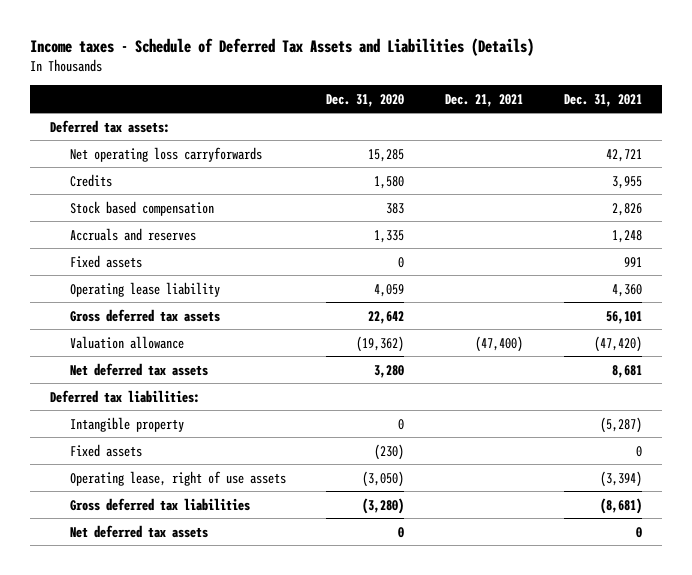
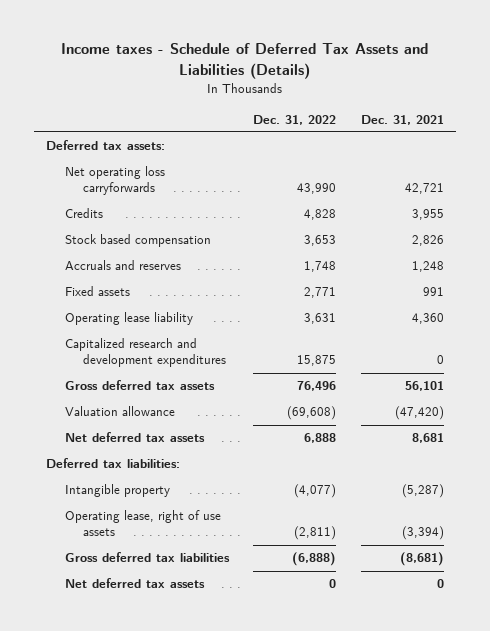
- | Dec. 31, 2020 | Dec. 21, 2021 | Dec. 31, 2021
+ | Dec. 31, 2022 | Dec. 31, 2021
+ Capitalized research and development expenditures | 15,875 | 0
- Fixed assets | (230) | | 0

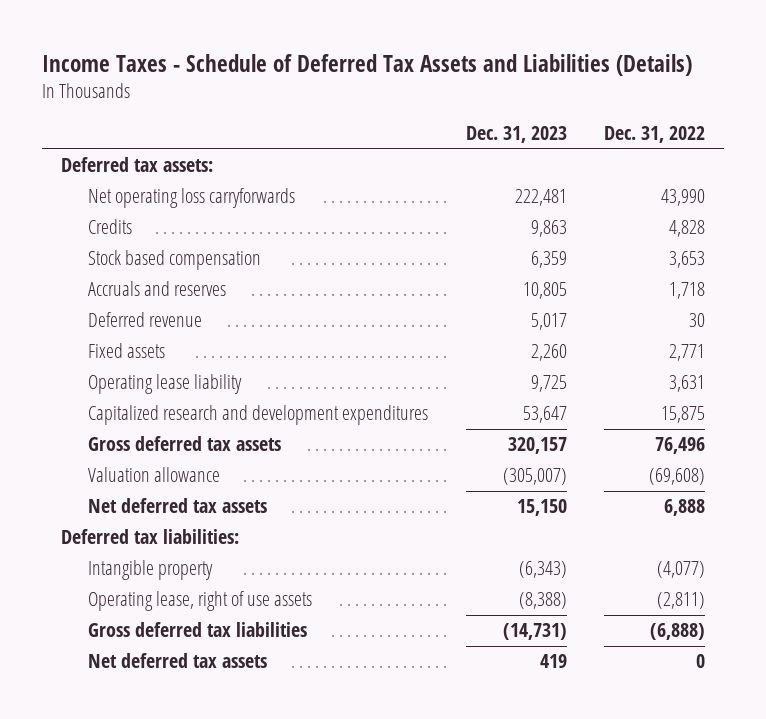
- Income taxes - Schedule of Deferred Tax Assets and Liabilities (Details)
+ Income Taxes - Schedule of Deferred Tax Assets and Liabilities (Details)
- | Dec. 31, 2022 | Dec. 31, 2021
+ | Dec. 31, 2023 | Dec. 31, 2022
- Accruals and reserves | 1,748 | 1,248
+ Accruals and reserves | 10,805 | 1,718
+ Deferred revenue | 5,017 | 30

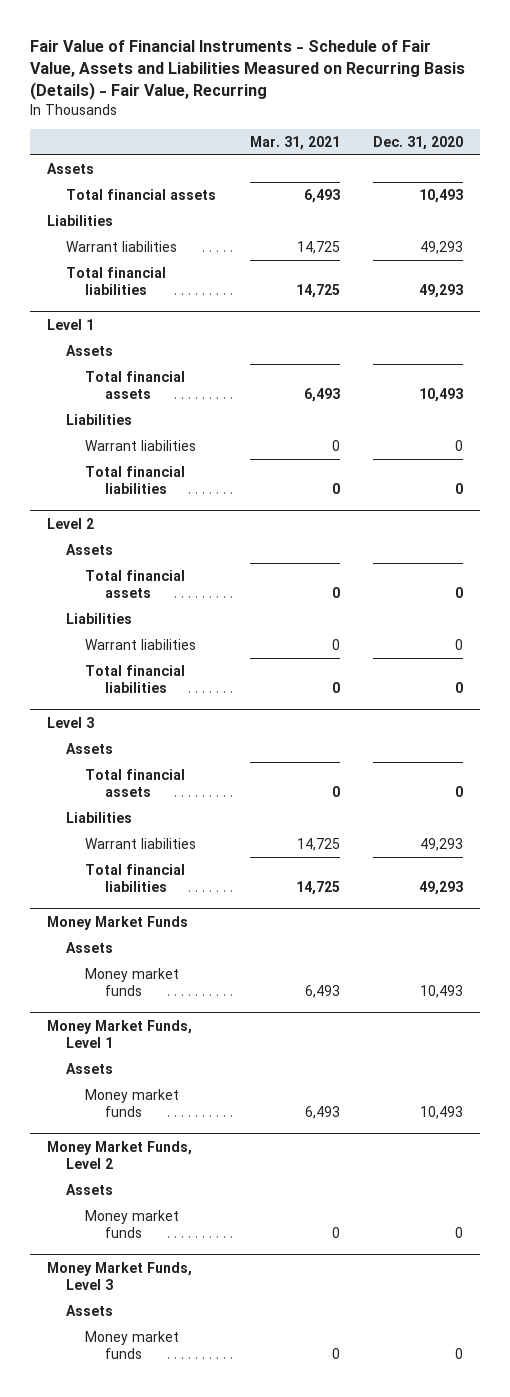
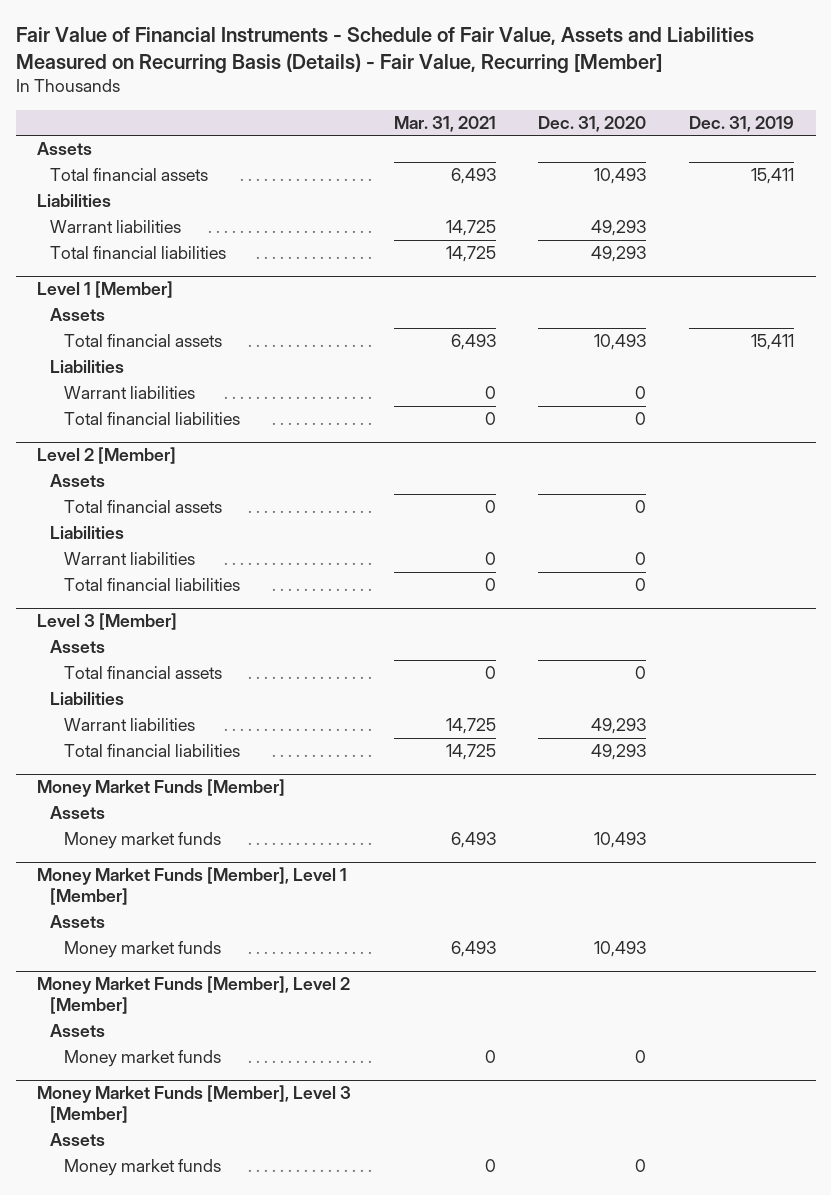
- Fair Value of Financial Instruments - Schedule of Fair Value, Assets and Liabilities Measured on Recurring Basis (Details) - Fair Value, Recurring
+ Fair Value of Financial Instruments - Schedule of Fair Value, Assets and Liabilities Measured on Recurring Basis (Details) - Fair Value, Recurring [Member]
- | Mar. 31, 2021 | Dec. 31, 2020
+ | Mar. 31, 2021 | Dec. 31, 2020 | Dec. 31, 2019
- Level 1
+ Level 1 [Member]
- Level 2
+ Level 2 [Member]
- Level 3
+ Level 3 [Member]
- Money Market Funds
+ Money Market Funds [Member]
- Money Market Funds, Level 1
+ Money Market Funds [Member], Level 1 [Member]
- Money Market Funds, Level 2
+ Money Market Funds [Member], Level 2 [Member]
- Money Market Funds, Level 3
+ Money Market Funds [Member], Level 3 [Member]

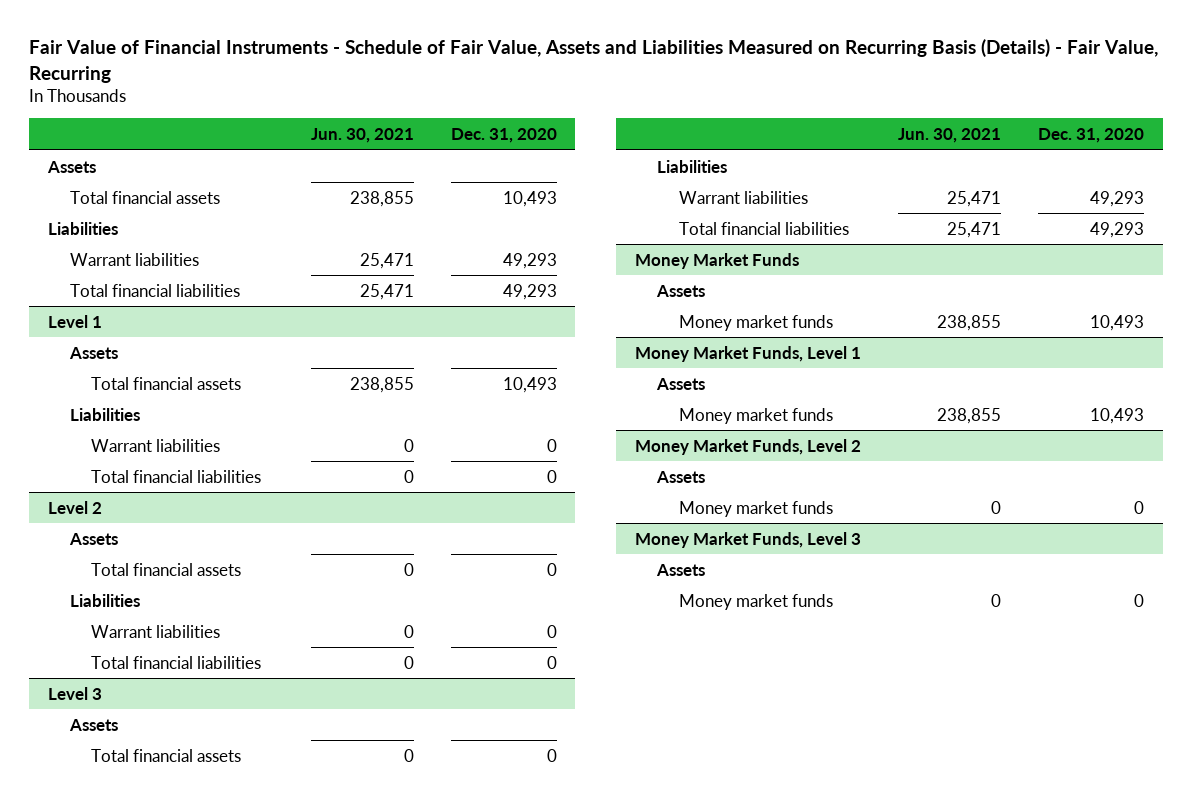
- Fair Value of Financial Instruments - Schedule of Fair Value, Assets and Liabilities Measured on Recurring Basis (Details) - Fair Value, Recurring [Member]
+ Fair Value of Financial Instruments - Schedule of Fair Value, Assets and Liabilities Measured on Recurring Basis (Details) - Fair Value, Recurring
- | Mar. 31, 2021 | Dec. 31, 2020 | Dec. 31, 2019
+ | Jun. 30, 2021 | Dec. 31, 2020
- Level 1 [Member]
+ Level 1
- Level 2 [Member]
+ Level 2
- Level 3 [Member]
+ Level 3
- Money Market Funds [Member]
+ Money Market Funds
- Money Market Funds [Member], Level 1 [Member]
+ Money Market Funds, Level 1
- Money Market Funds [Member], Level 2 [Member]
+ Money Market Funds, Level 2
- Money Market Funds [Member], Level 3 [Member]
+ Money Market Funds, Level 3

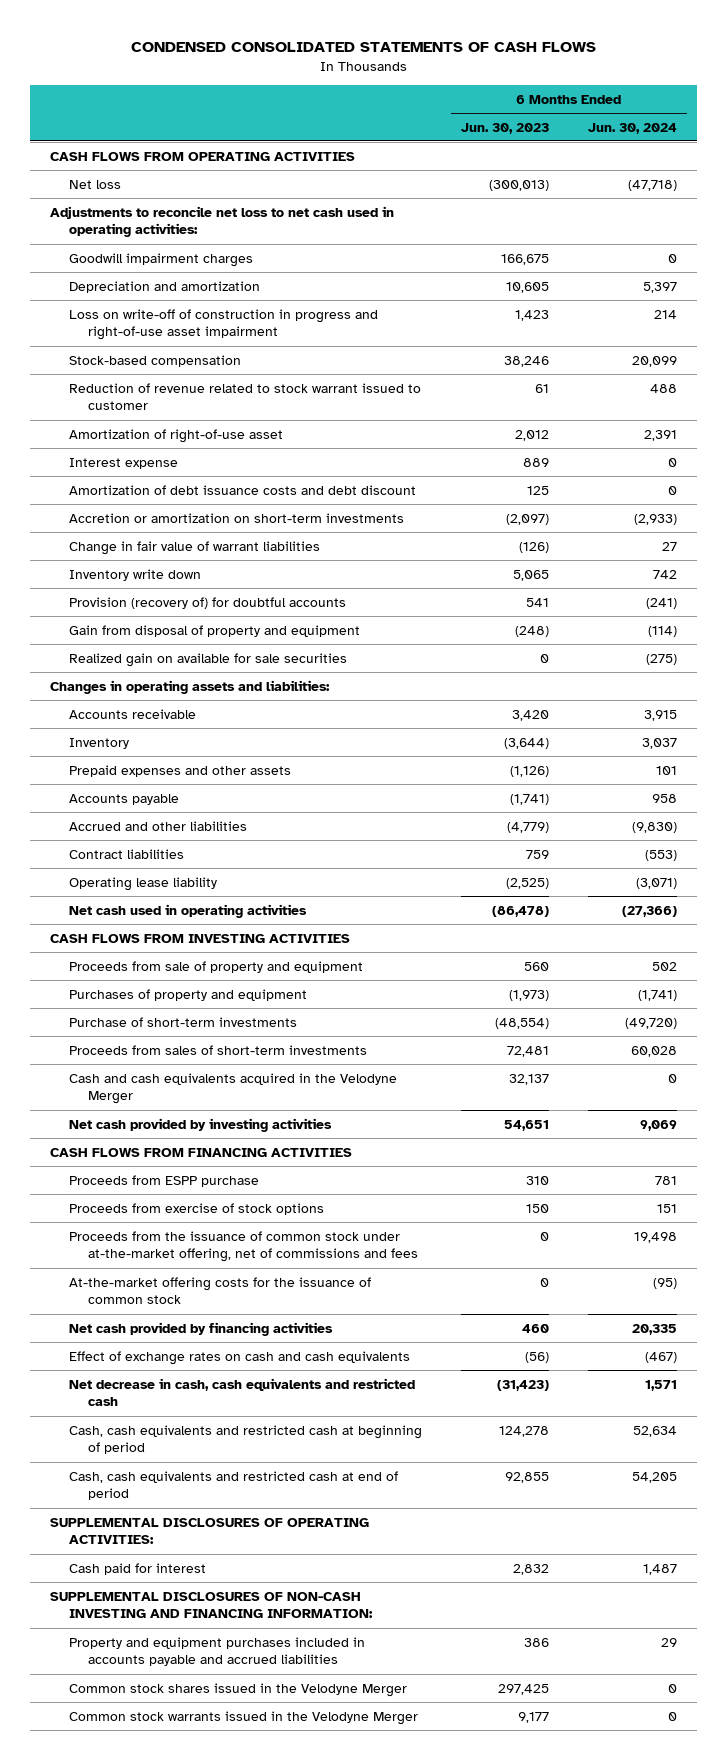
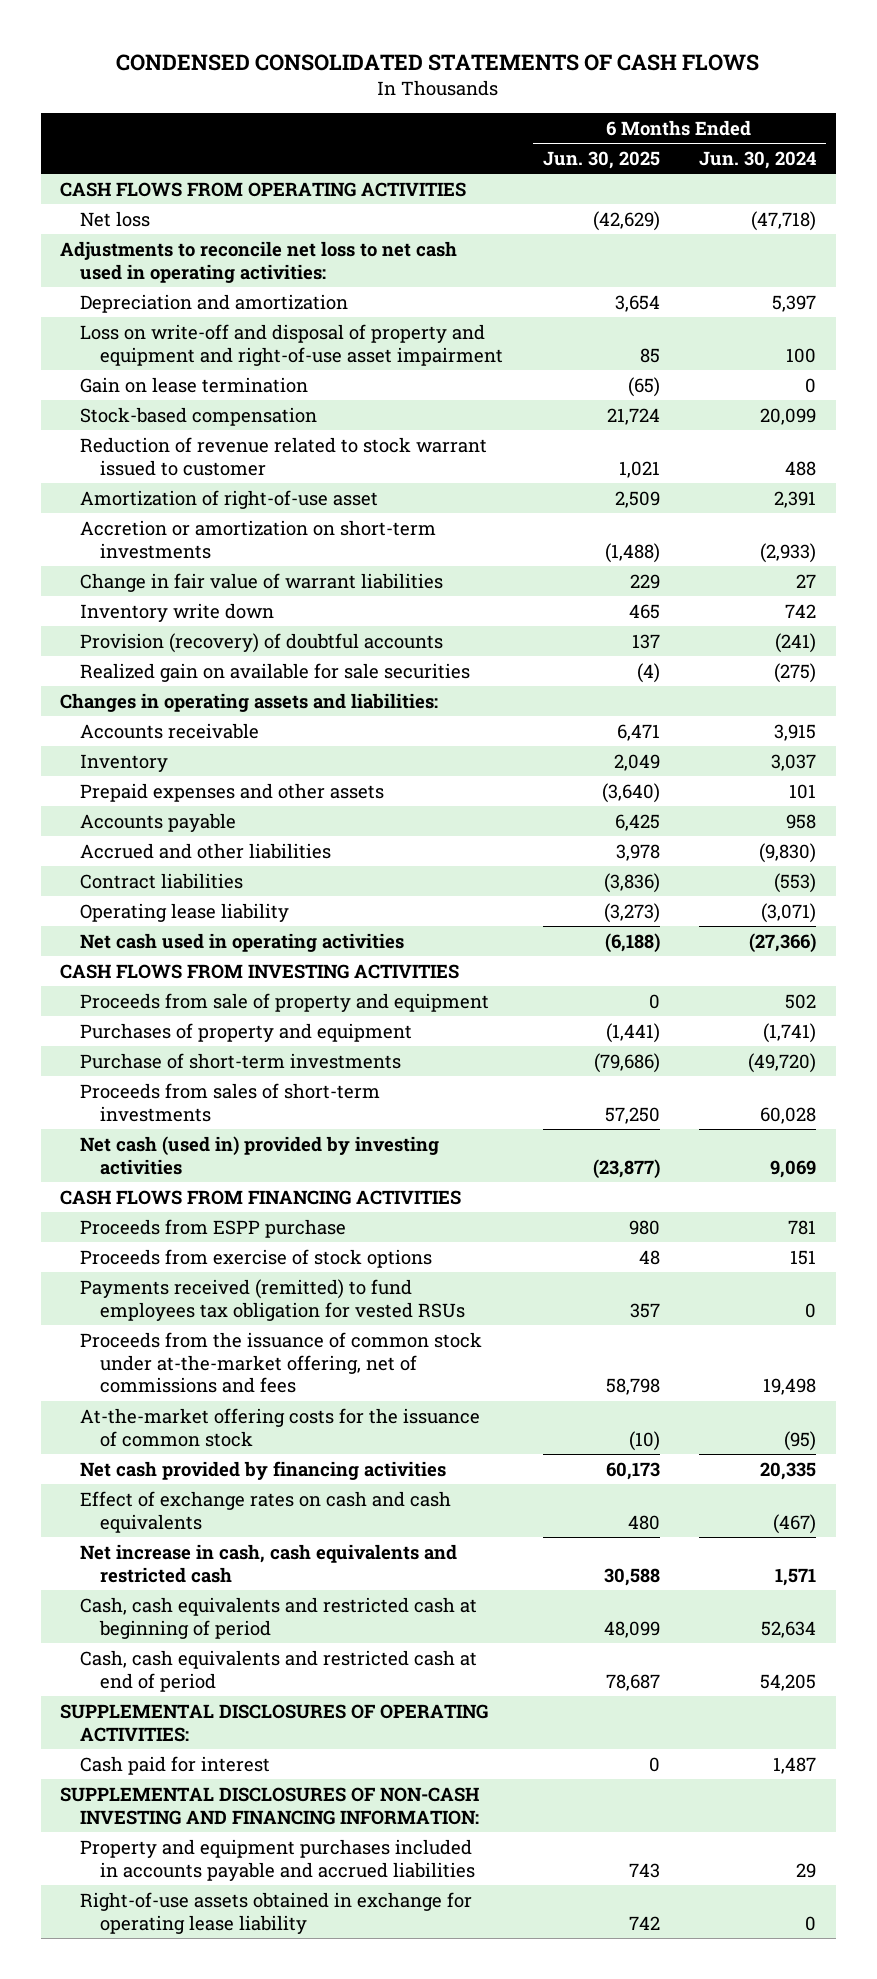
- | 6 Months Ended Jun. 30, 2023 | 6 Months Ended Jun. 30, 2024
+ | 6 Months Ended Jun. 30, 2025 | 6 Months Ended Jun. 30, 2024
- Goodwill impairment charges | 166,675 | 0
- Loss on write-off of construction in progress and right-of-use asset impairment | 1,423 | 214
+ Loss on write-off and disposal of property and equipment and right-of-use asset impairment | 85 | 100
+ Gain on lease termination | (65) | 0
- Interest expense | 889 | 0
- Amortization of debt issuance costs and debt discount | 125 | 0
- Provision (recovery of) for doubtful accounts | 541 | (241)
- Gain from disposal of property and equipment | (248) | (114)
+ Provision (recovery) of doubtful accounts | 137 | (241)
- Cash and cash equivalents acquired in the Velodyne Merger | 32,137 | 0
- Net cash provided by investing activities | 54,651 | 9,069
+ Net cash (used in) provided by investing activities | (23,877) | 9,069
+ Payments received (remitted) to fund employees tax obligation for vested RSUs | 357 | 0
- Net decrease in cash, cash equivalents and restricted cash | (31,423) | 1,571
+ Net increase in cash, cash equivalents and restricted cash | 30,588 | 1,571
- Common stock shares issued in the Velodyne Merger | 297,425 | 0
- Common stock warrants issued in the Velodyne Merger | 9,177 | 0
+ Right-of-use assets obtained in exchange for operating lease liability | 742 | 0

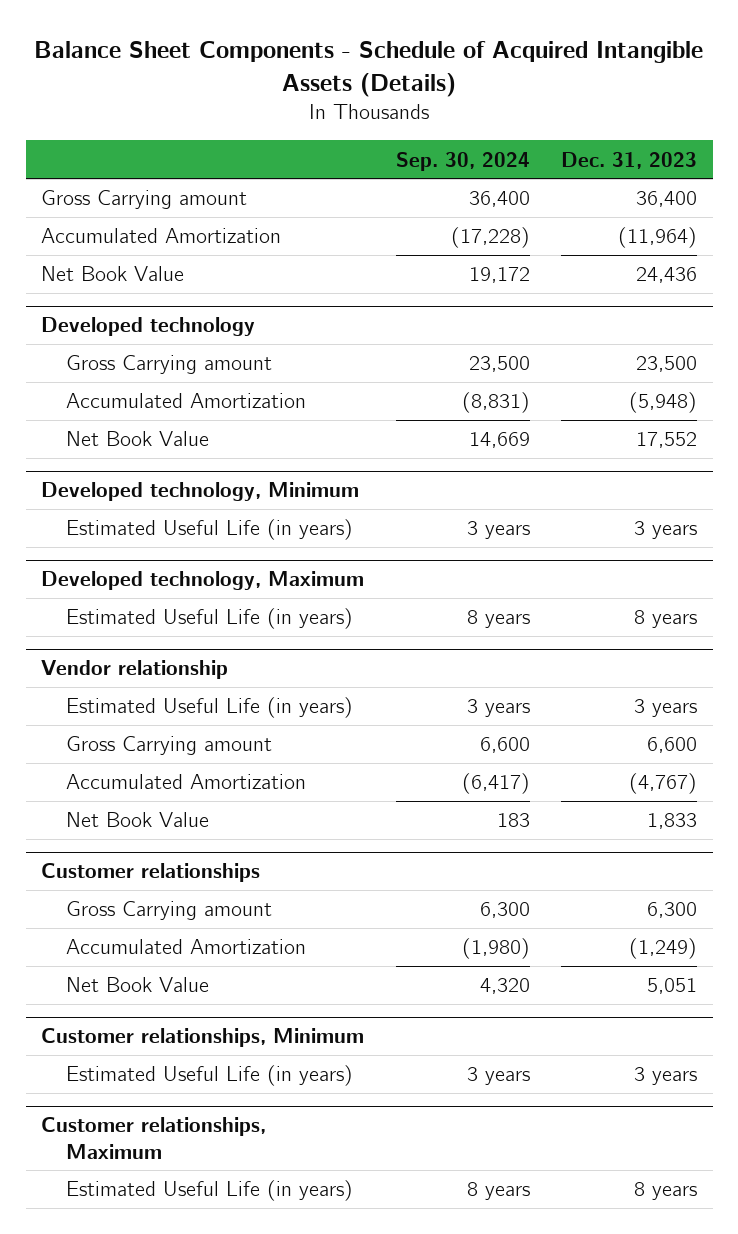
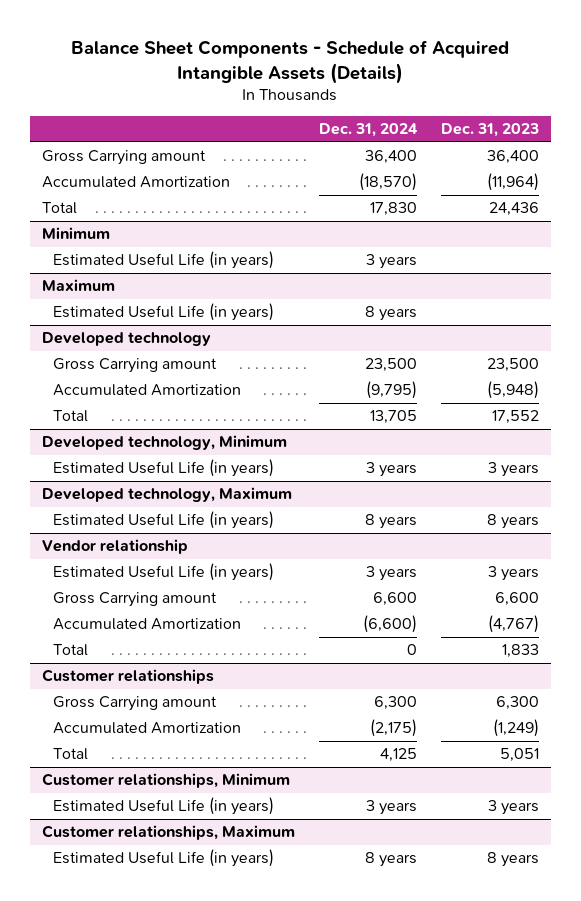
- | Sep. 30, 2024 | Dec. 31, 2023
+ | Dec. 31, 2024 | Dec. 31, 2023
- Net Book Value | 19,172 | 24,436
+ Total | 17,830 | 24,436
+ Minimum
+ Estimated Useful Life (in years) | 3 years |
+ Maximum
+ Estimated Useful Life (in years) | 8 years |
@ Developed technology
- Net Book Value | 14,669 | 17,552
+ Total | 13,705 | 17,552
@ Vendor relationship
- Net Book Value | 183 | 1,833
+ Total | 0 | 1,833
@ Customer relationships
- Net Book Value | 4,320 | 5,051
+ Total | 4,125 | 5,051

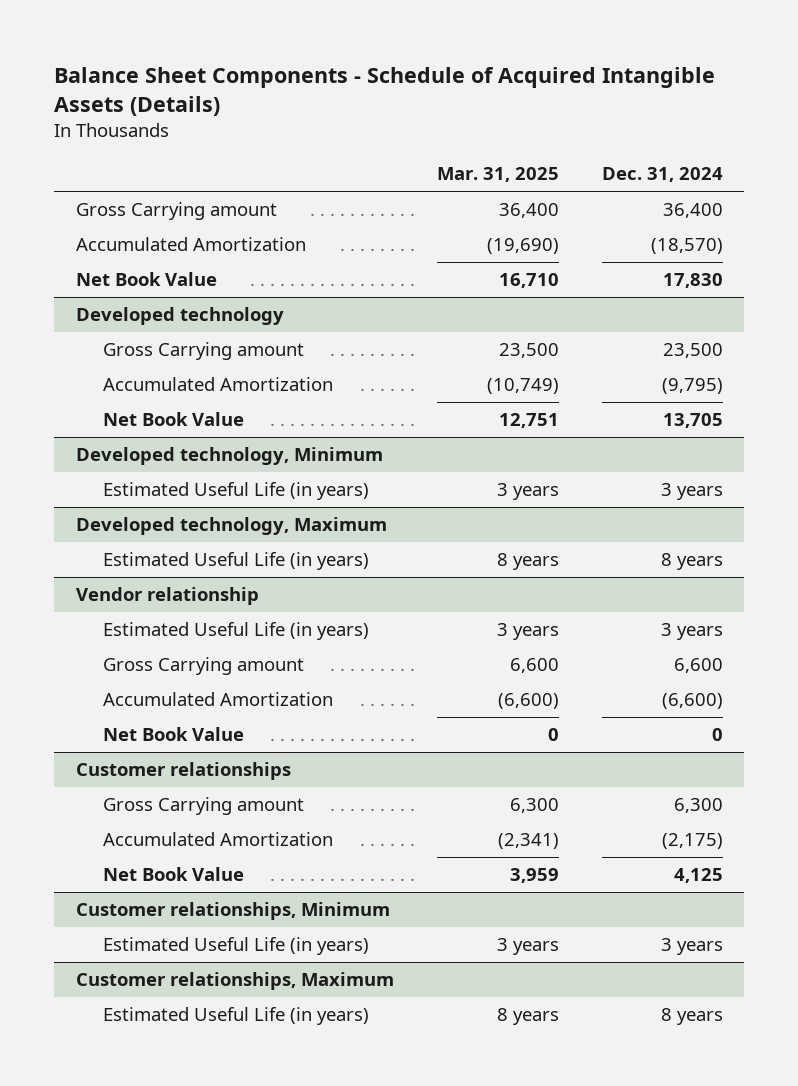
- | Dec. 31, 2024 | Dec. 31, 2023
+ | Mar. 31, 2025 | Dec. 31, 2024
- Total | 17,830 | 24,436
- Minimum
- Estimated Useful Life (in years) | 3 years |
- Maximum
- Estimated Useful Life (in years) | 8 years |
+ Net Book Value | 16,710 | 17,830
@ Developed technology
- Total | 13,705 | 17,552
+ Net Book Value | 12,751 | 13,705
@ Vendor relationship
- Total | 0 | 1,833
+ Net Book Value | 0 | 0
@ Customer relationships
- Total | 4,125 | 5,051
+ Net Book Value | 3,959 | 4,125

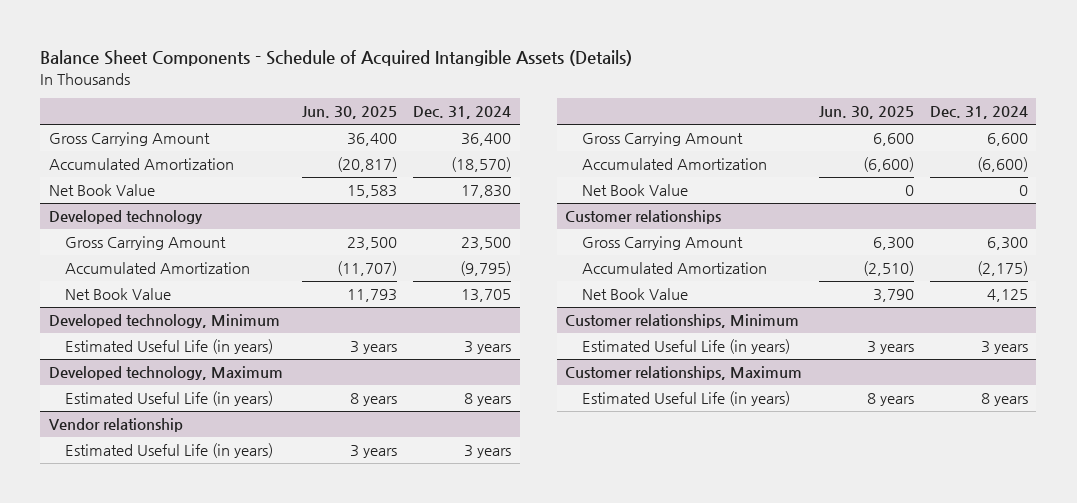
- | Mar. 31, 2025 | Dec. 31, 2024
+ | Jun. 30, 2025 | Dec. 31, 2024
- Gross Carrying amount | 36,400 | 36,400
+ Gross Carrying Amount | 36,400 | 36,400
@ Developed technology
- Gross Carrying amount | 23,500 | 23,500
+ Gross Carrying Amount | 23,500 | 23,500
@ Vendor relationship
- Gross Carrying amount | 6,600 | 6,600
+ Gross Carrying Amount | 6,600 | 6,600
@ Customer relationships
- Gross Carrying amount | 6,300 | 6,300
+ Gross Carrying Amount | 6,300 | 6,300

